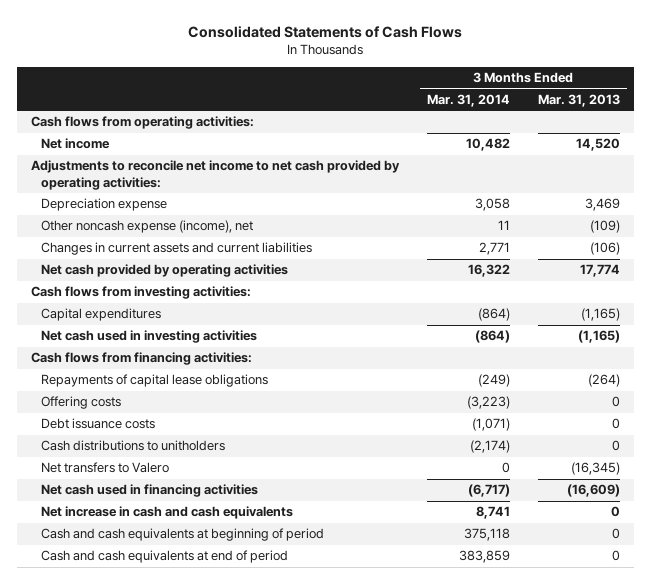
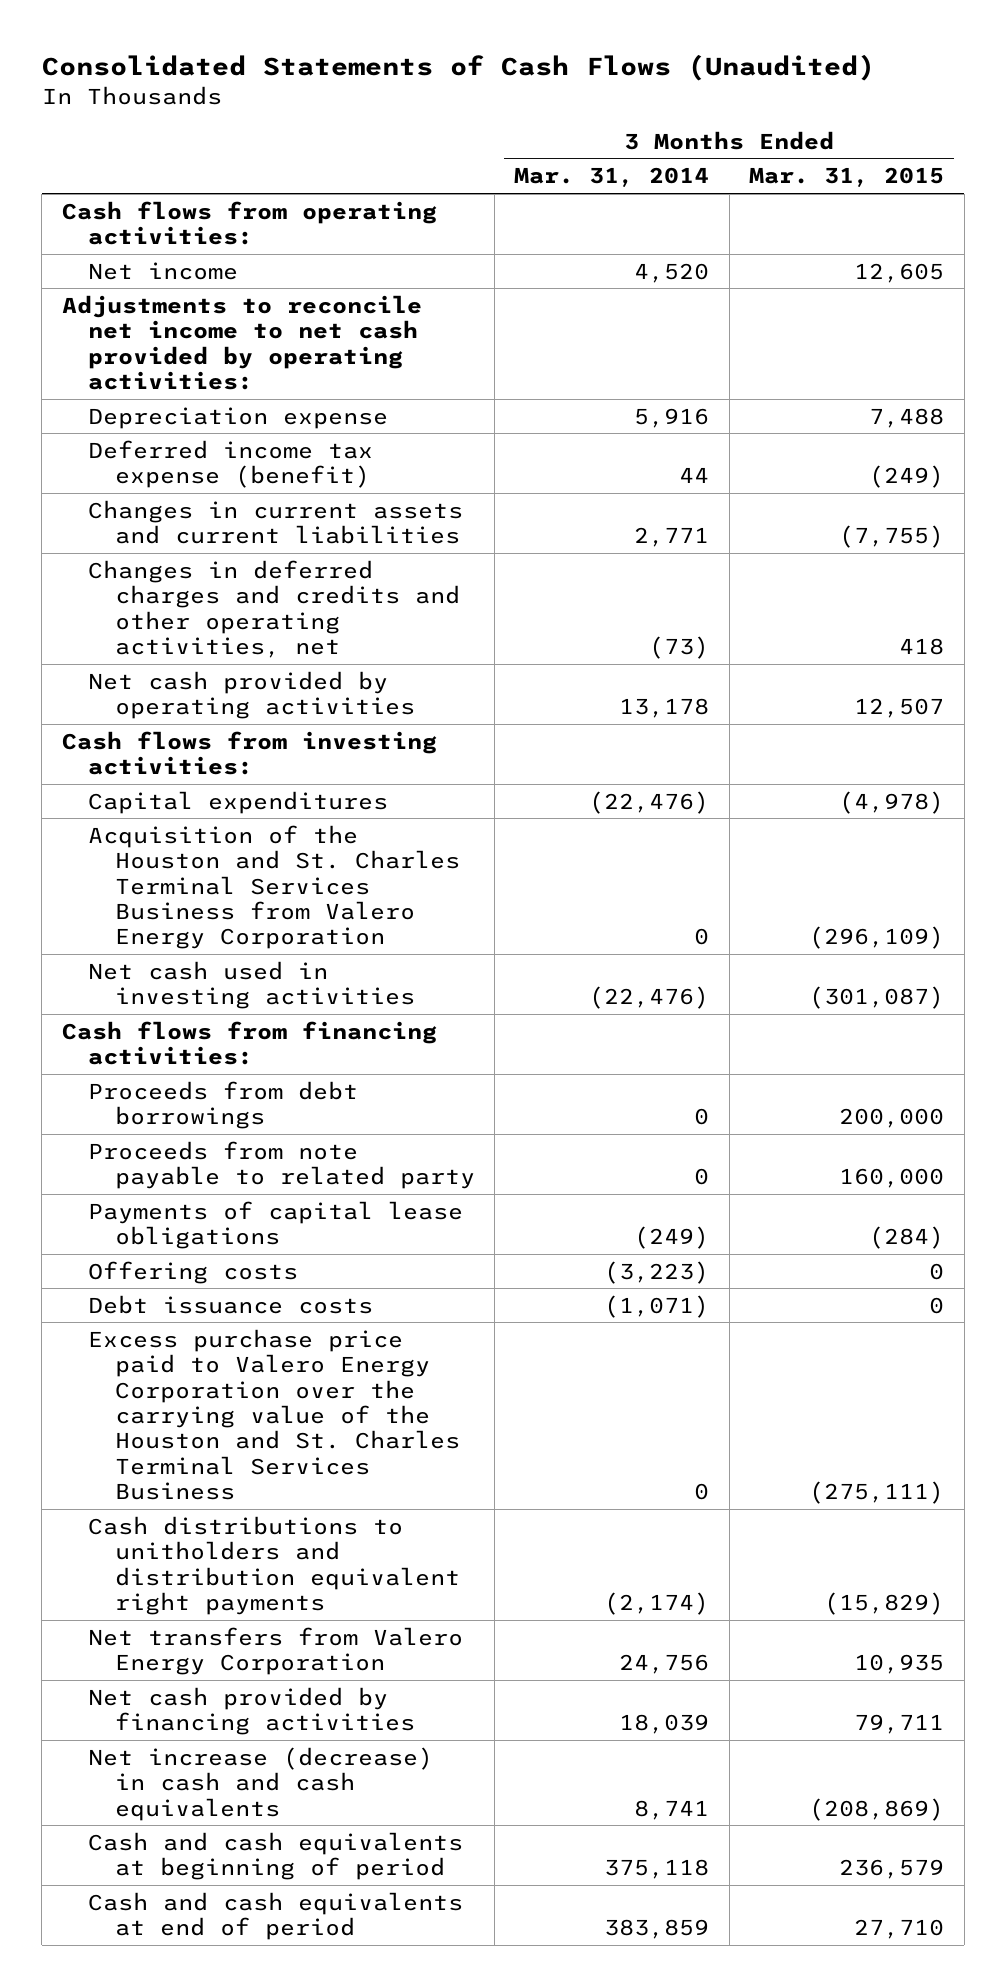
- Consolidated Statements of Cash Flows
+ Consolidated Statements of Cash Flows (Unaudited)
- | 3 Months Ended Mar. 31, 2014 | 3 Months Ended Mar. 31, 2013
+ | 3 Months Ended Mar. 31, 2014 | 3 Months Ended Mar. 31, 2015
- Net income | 10,482 | 14,520
+ Net income | 4,520 | 12,605
- Depreciation expense | 3,058 | 3,469
- Other noncash expense (income), net | 11 | (109)
+ Depreciation expense | 5,916 | 7,488
+ Deferred income tax expense (benefit) | 44 | (249)
- Net cash provided by operating activities | 16,322 | 17,774
+ Changes in deferred charges and credits and other operating activities, net | (73) | 418
+ Net cash provided by operating activities | 13,178 | 12,507
- Capital expenditures | (864) | (1,165)
- Net cash used in investing activities | (864) | (1,165)
+ Capital expenditures | (22,476) | (4,978)
+ Acquisition of the Houston and St. Charles Terminal Services Business from Valero Energy Corporation | 0 | (296,109)
+ Net cash used in investing activities | (22,476) | (301,087)
- Repayments of capital lease obligations | (249) | (264)
+ Proceeds from debt borrowings | 0 | 200,000
+ Proceeds from note payable to related party | 0 | 160,000
+ Payments of capital lease obligations | (249) | (284)
- Cash distributions to unitholders | (2,174) | 0
- Net transfers to Valero | 0 | (16,345)
- Net cash used in financing activities | (6,717) | (16,609)
- Net increase in cash and cash equivalents | 8,741 | 0
+ Excess purchase price paid to Valero Energy Corporation over the carrying value of the Houston and St. Charles Terminal Services Business | 0 | (275,111)
+ Cash distributions to unitholders and distribution equivalent right payments | (2,174) | (15,829)
+ Net transfers from Valero Energy Corporation | 24,756 | 10,935
+ Net cash provided by financing activities | 18,039 | 79,711
+ Net increase (decrease) in cash and cash equivalents | 8,741 | (208,869)

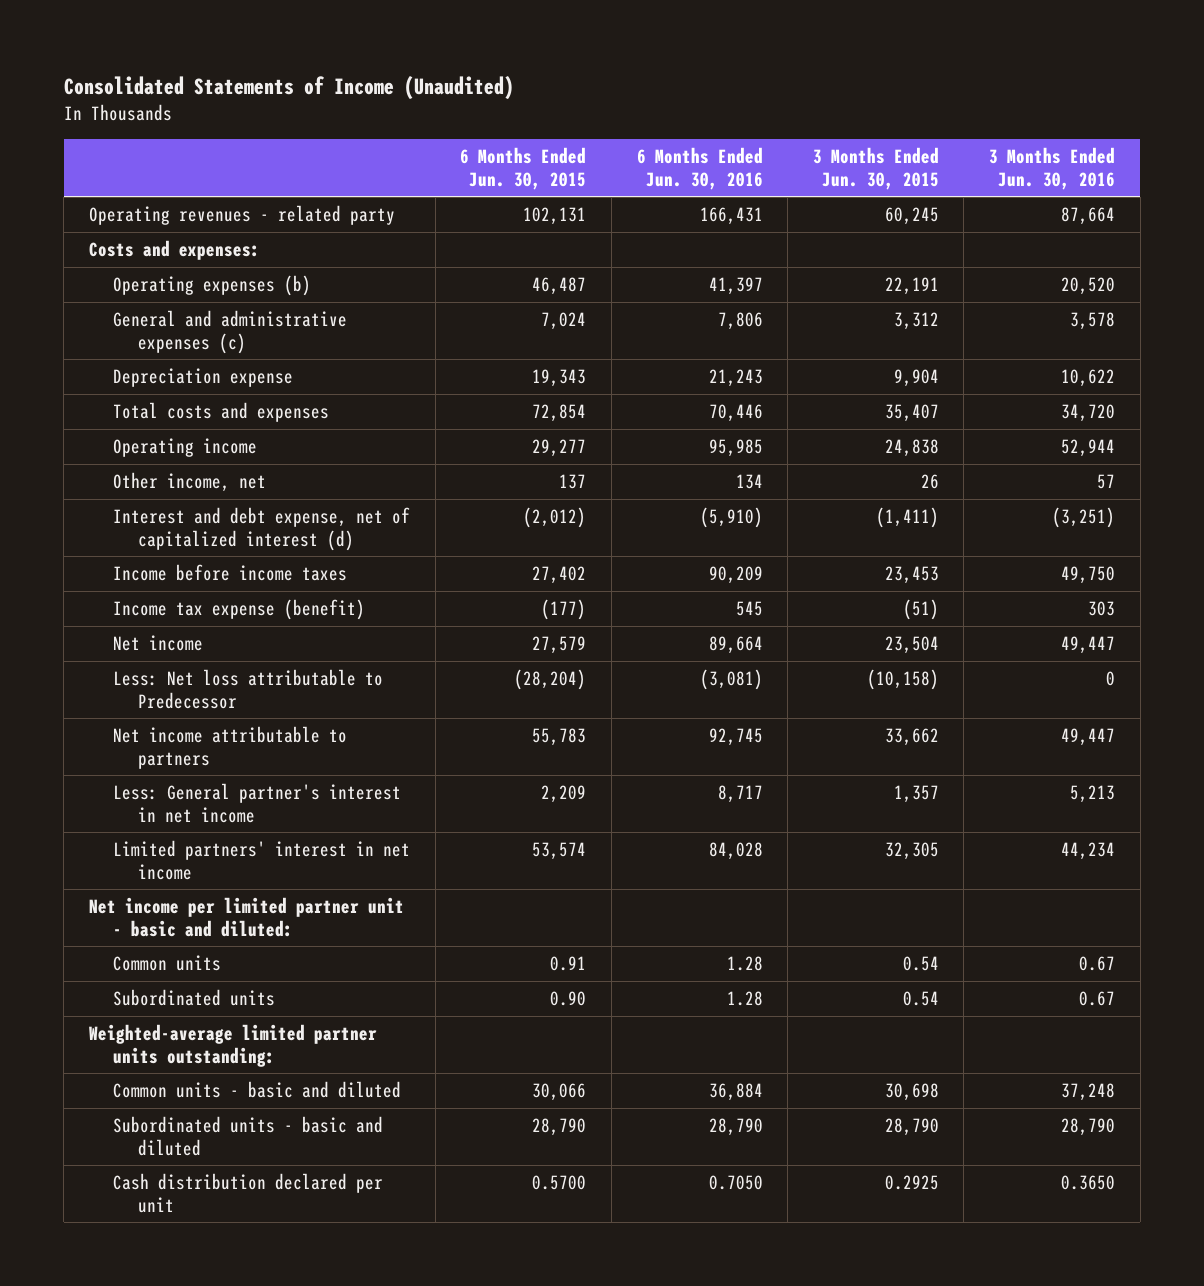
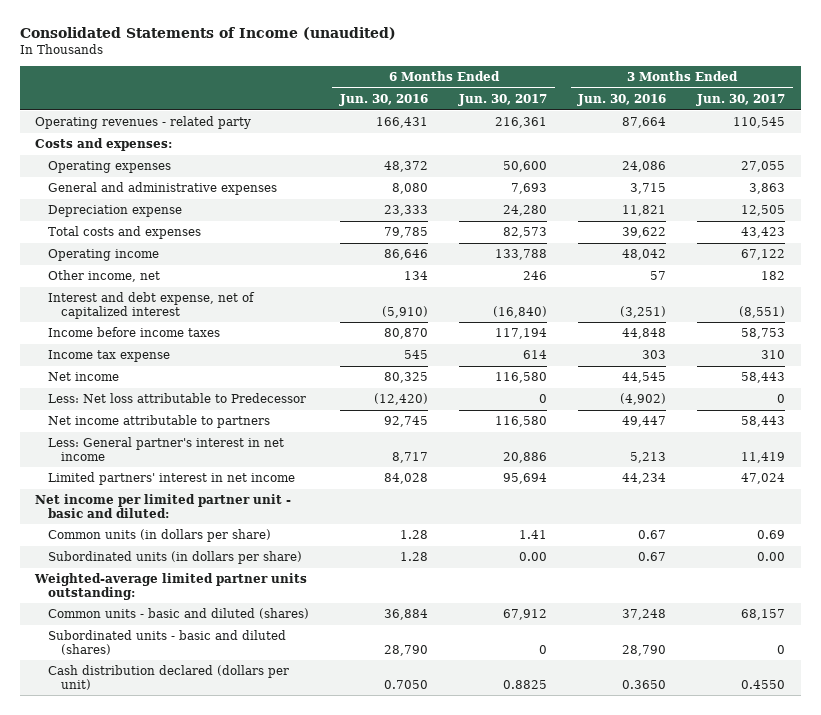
- Consolidated Statements of Income (Unaudited)
+ Consolidated Statements of Income (unaudited)
- | 6 Months Ended Jun. 30, 2015 | 6 Months Ended Jun. 30, 2016 | 3 Months Ended Jun. 30, 2015 | 3 Months Ended Jun. 30, 2016
+ | 6 Months Ended Jun. 30, 2016 | 6 Months Ended Jun. 30, 2017 | 3 Months Ended Jun. 30, 2016 | 3 Months Ended Jun. 30, 2017
- Operating expenses (b) | 46,487 | 41,397 | 22,191 | 20,520
- General and administrative expenses (c) | 7,024 | 7,806 | 3,312 | 3,578
- Depreciation expense | 19,343 | 21,243 | 9,904 | 10,622
- Total costs and expenses | 72,854 | 70,446 | 35,407 | 34,720
- Operating income | 29,277 | 95,985 | 24,838 | 52,944
+ Operating expenses | 48,372 | 50,600 | 24,086 | 27,055
+ General and administrative expenses | 8,080 | 7,693 | 3,715 | 3,863
+ Depreciation expense | 23,333 | 24,280 | 11,821 | 12,505
+ Total costs and expenses | 79,785 | 82,573 | 39,622 | 43,423
+ Operating income | 86,646 | 133,788 | 48,042 | 67,122
- Interest and debt expense, net of capitalized interest (d) | (2,012) | (5,910) | (1,411) | (3,251)
- Income before income taxes | 27,402 | 90,209 | 23,453 | 49,750
- Income tax expense (benefit) | (177) | 545 | (51) | 303
- Net income | 27,579 | 89,664 | 23,504 | 49,447
- Less: Net loss attributable to Predecessor | (28,204) | (3,081) | (10,158) | 0
+ Interest and debt expense, net of capitalized interest | (5,910) | (16,840) | (3,251) | (8,551)
+ Income before income taxes | 80,870 | 117,194 | 44,848 | 58,753
+ Income tax expense | 545 | 614 | 303 | 310
+ Net income | 80,325 | 116,580 | 44,545 | 58,443
+ Less: Net loss attributable to Predecessor | (12,420) | 0 | (4,902) | 0
- Common units | 0.91 | 1.28 | 0.54 | 0.67
- Subordinated units | 0.90 | 1.28 | 0.54 | 0.67
+ Common units (in dollars per share) | 1.28 | 1.41 | 0.67 | 0.69
+ Subordinated units (in dollars per share) | 1.28 | 0.00 | 0.67 | 0.00
- Common units - basic and diluted | 30,066 | 36,884 | 30,698 | 37,248
- Subordinated units - basic and diluted | 28,790 | 28,790 | 28,790 | 28,790
- Cash distribution declared per unit | 0.5700 | 0.7050 | 0.2925 | 0.3650
+ Common units - basic and diluted (shares) | 36,884 | 67,912 | 37,248 | 68,157
+ Subordinated units - basic and diluted (shares) | 28,790 | 0 | 28,790 | 0
+ Cash distribution declared (dollars per unit) | 0.7050 | 0.8825 | 0.3650 | 0.4550

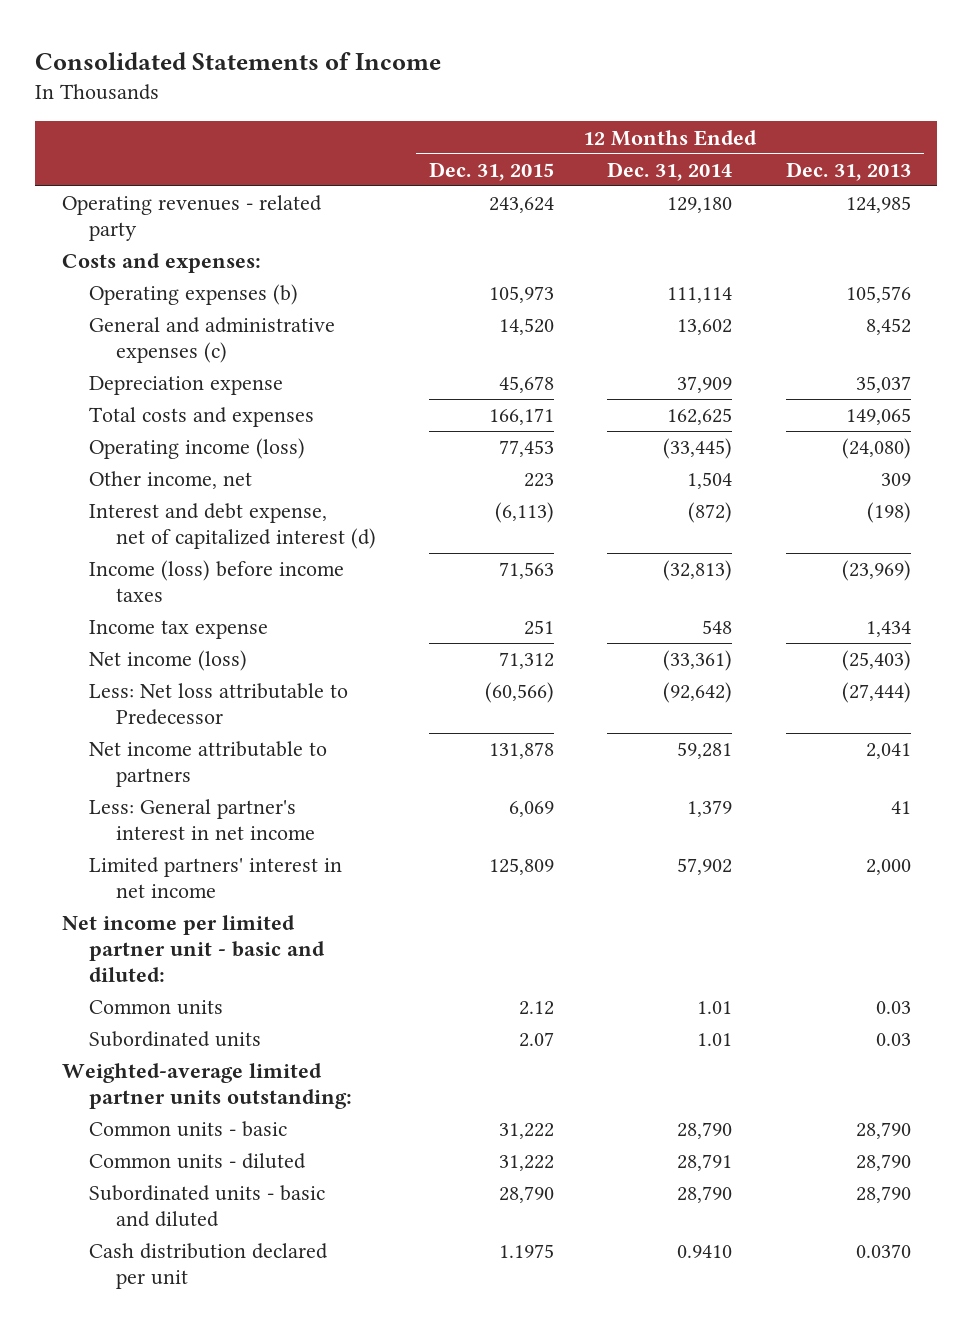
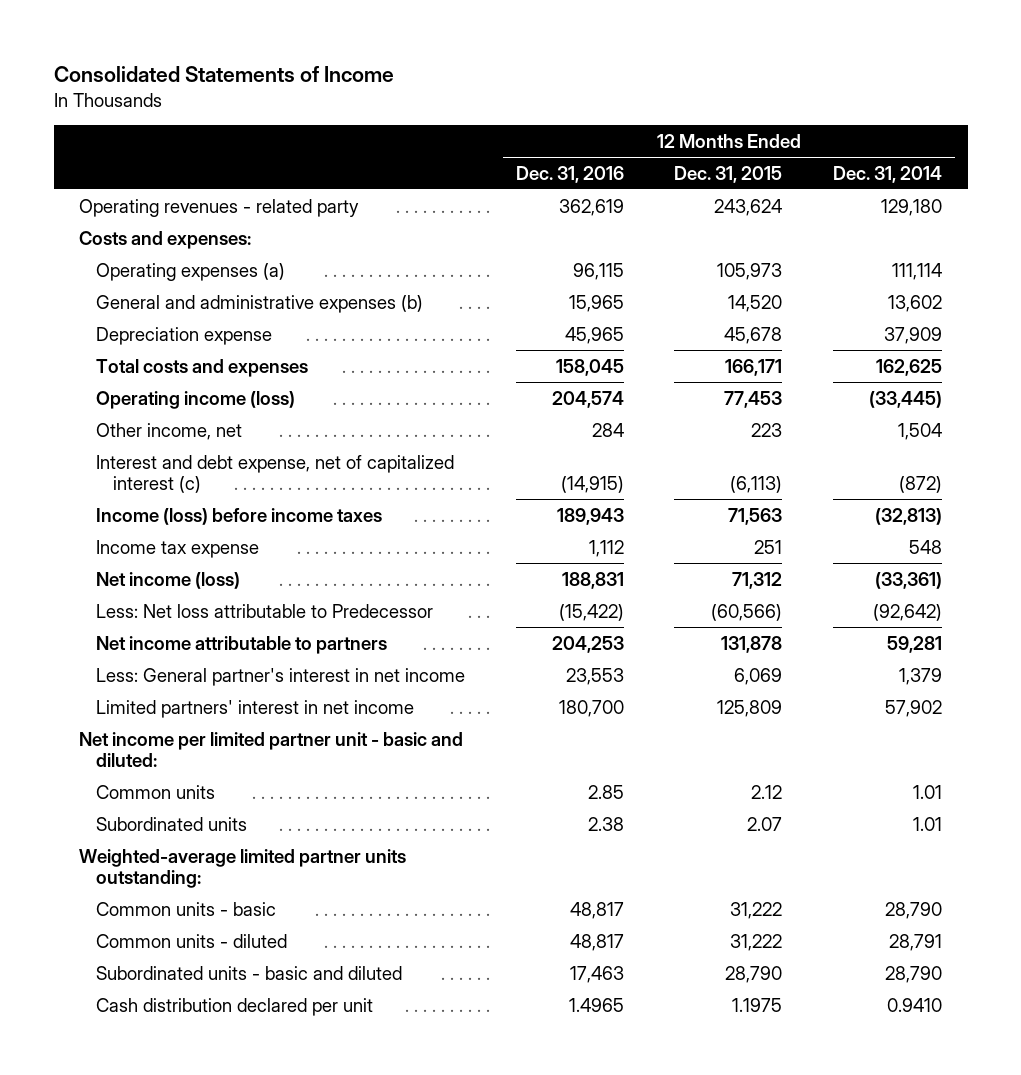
- | 12 Months Ended Dec. 31, 2015 | 12 Months Ended Dec. 31, 2014 | 12 Months Ended Dec. 31, 2013
+ | 12 Months Ended Dec. 31, 2016 | 12 Months Ended Dec. 31, 2015 | 12 Months Ended Dec. 31, 2014
- Operating expenses (b) | 105,973 | 111,114 | 105,576
- General and administrative expenses (c) | 14,520 | 13,602 | 8,452
+ Operating expenses (a) | 96,115 | 105,973 | 111,114
+ General and administrative expenses (b) | 15,965 | 14,520 | 13,602
- Interest and debt expense, net of capitalized interest (d) | (6,113) | (872) | (198)
+ Interest and debt expense, net of capitalized interest (c) | (14,915) | (6,113) | (872)

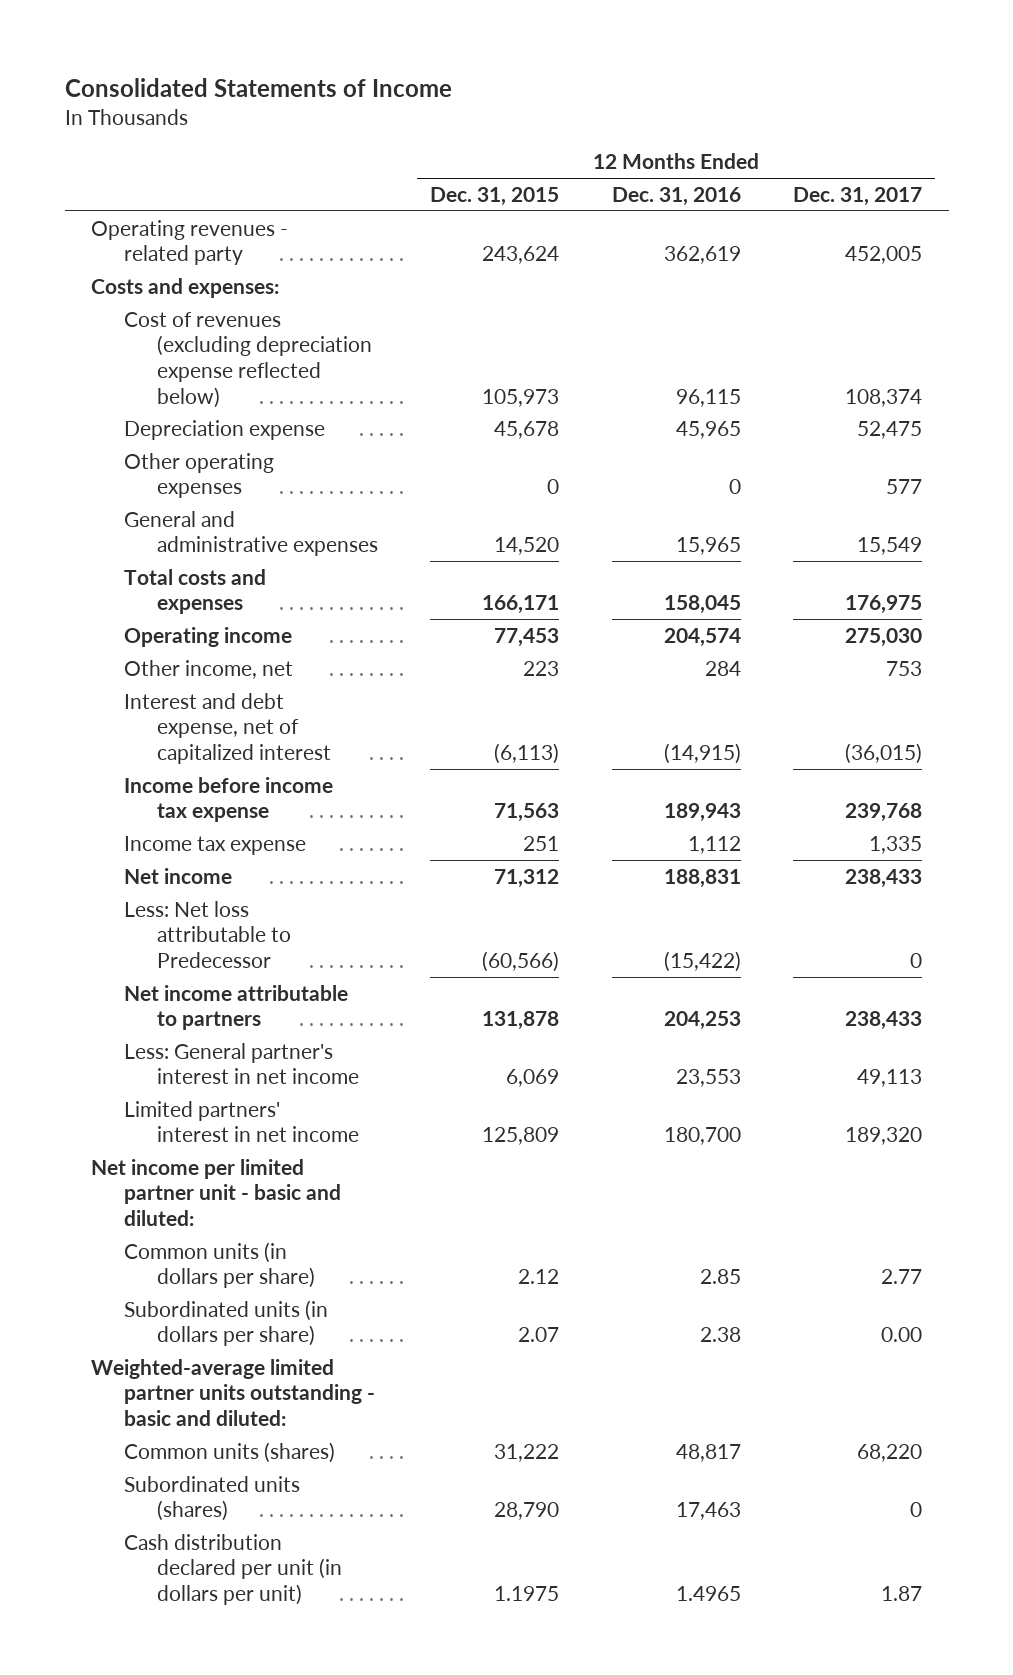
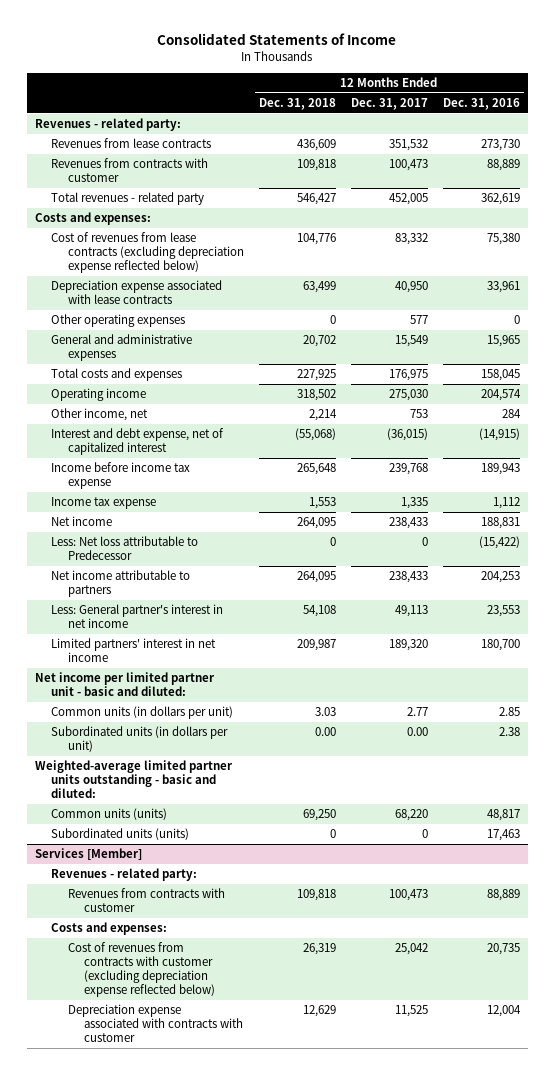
- | 12 Months Ended Dec. 31, 2015 | 12 Months Ended Dec. 31, 2016 | 12 Months Ended Dec. 31, 2017
+ | 12 Months Ended Dec. 31, 2018 | 12 Months Ended Dec. 31, 2017 | 12 Months Ended Dec. 31, 2016
- Operating revenues - related party | 243,624 | 362,619 | 452,005
+ Revenues - related party:
+ Revenues from lease contracts | 436,609 | 351,532 | 273,730
+ Revenues from contracts with customer | 109,818 | 100,473 | 88,889
+ Total revenues - related party | 546,427 | 452,005 | 362,619
- Cost of revenues (excluding depreciation expense reflected below) | 105,973 | 96,115 | 108,374
- Depreciation expense | 45,678 | 45,965 | 52,475
+ Cost of revenues from lease contracts (excluding depreciation expense reflected below) | 104,776 | 83,332 | 75,380
+ Depreciation expense associated with lease contracts | 63,499 | 40,950 | 33,961
- Common units (in dollars per share) | 2.12 | 2.85 | 2.77
- Subordinated units (in dollars per share) | 2.07 | 2.38 | 0.00
+ Common units (in dollars per unit) | 3.03 | 2.77 | 2.85
+ Subordinated units (in dollars per unit) | 0.00 | 0.00 | 2.38
- Common units (shares) | 31,222 | 48,817 | 68,220
- Subordinated units (shares) | 28,790 | 17,463 | 0
- Cash distribution declared per unit (in dollars per unit) | 1.1975 | 1.4965 | 1.87
+ Common units (units) | 69,250 | 68,220 | 48,817
+ Subordinated units (units) | 0 | 0 | 17,463
+ Services [Member]
+ Revenues - related party:
+ Revenues from contracts with customer | 109,818 | 100,473 | 88,889
+ Costs and expenses:
+ Cost of revenues from contracts with customer (excluding depreciation expense reflected below) | 26,319 | 25,042 | 20,735
+ Depreciation expense associated with contracts with customer | 12,629 | 11,525 | 12,004

